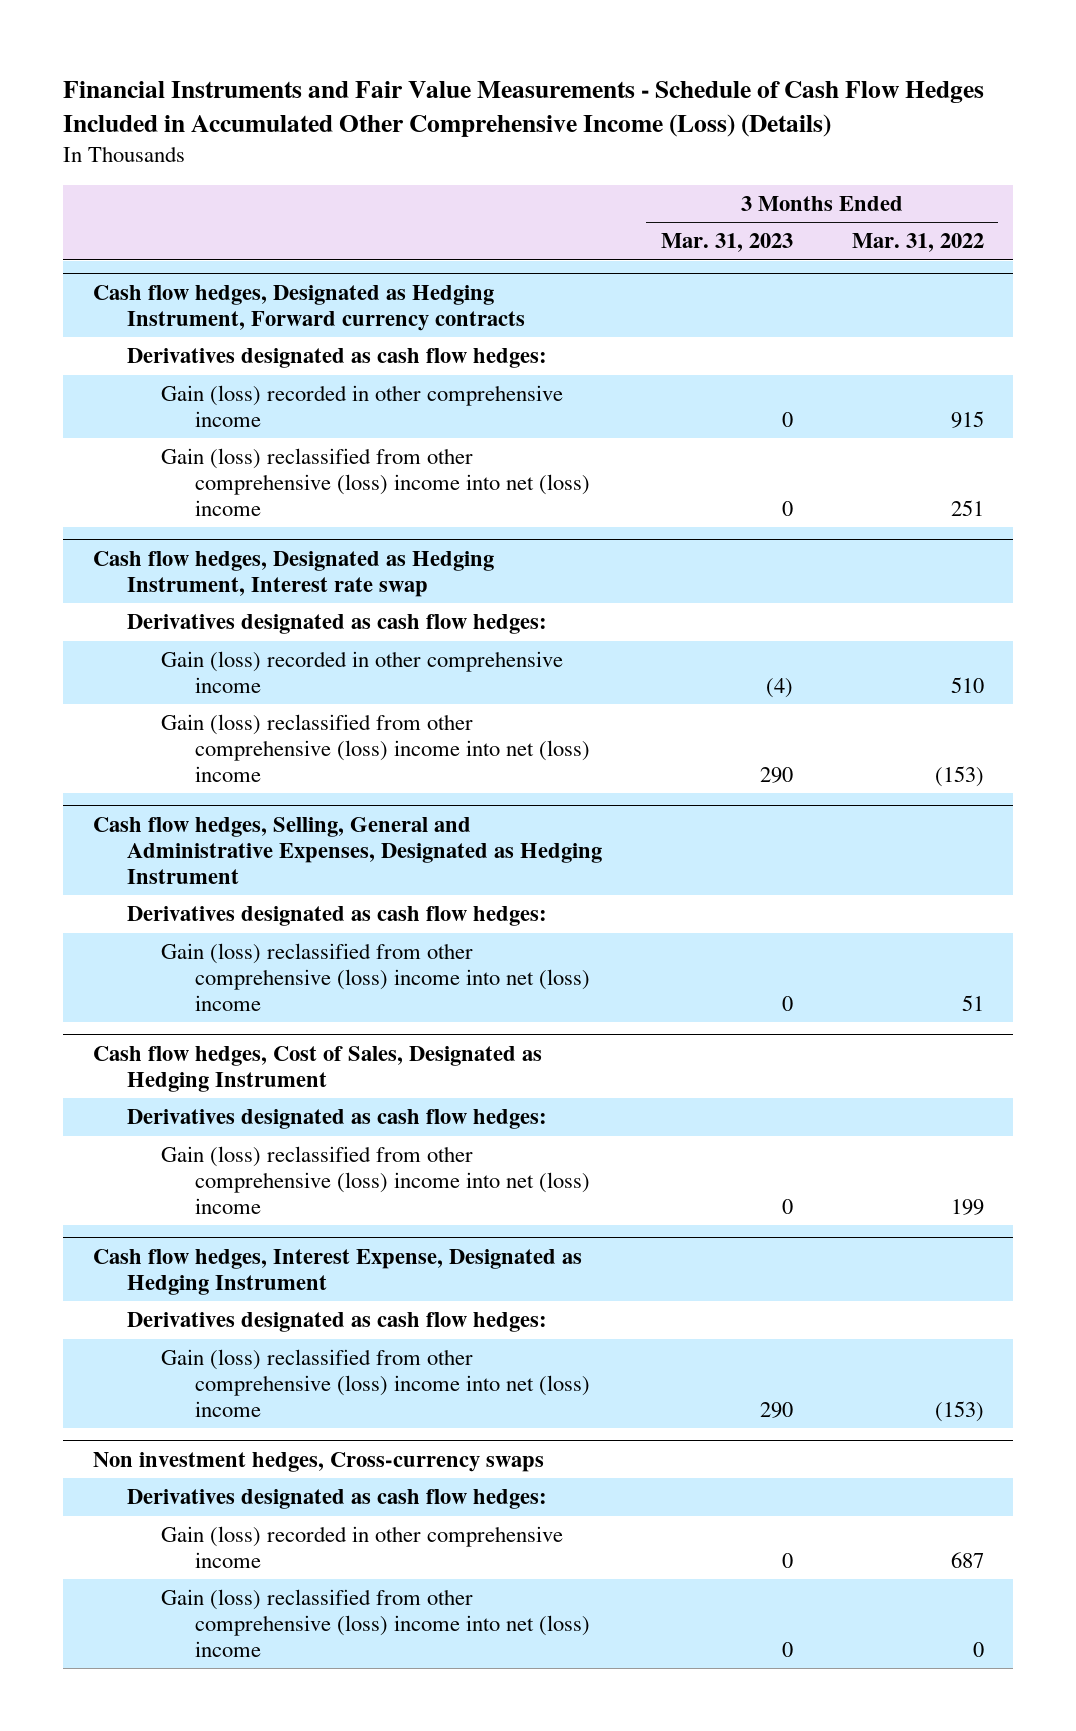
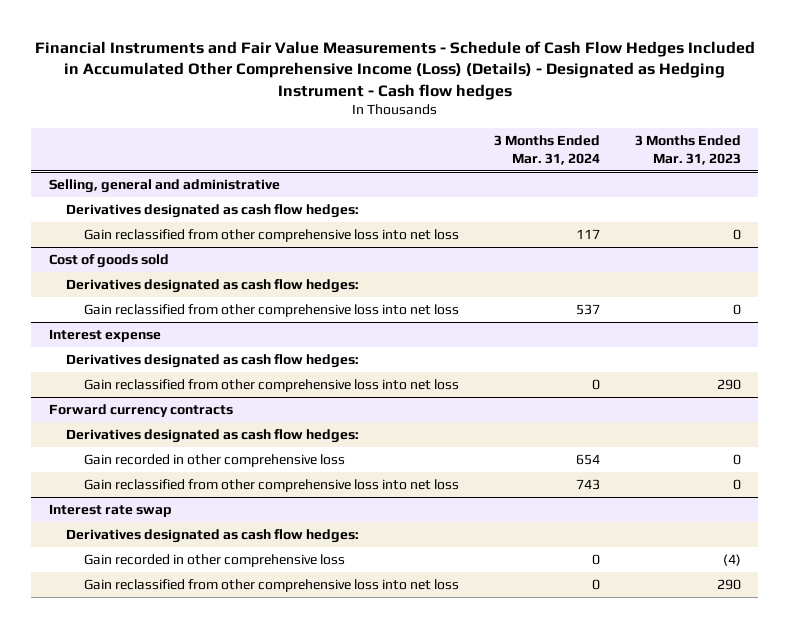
- Financial Instruments and Fair Value Measurements - Schedule of Cash Flow Hedges Included in Accumulated Other Comprehensive Income (Loss) (Details)
+ Financial Instruments and Fair Value Measurements - Schedule of Cash Flow Hedges Included in Accumulated Other Comprehensive Income (Loss) (Details) - Designated as Hedging Instrument - Cash flow hedges
- | 3 Months Ended Mar. 31, 2023 | 3 Months Ended Mar. 31, 2022
+ | 3 Months Ended Mar. 31, 2024 | 3 Months Ended Mar. 31, 2023
- Cash flow hedges, Designated as Hedging Instrument, Forward currency contracts
- Derivatives designated as cash flow hedges:
- Gain (loss) recorded in other comprehensive income | 0 | 915
- Gain (loss) reclassified from other comprehensive (loss) income into net (loss) income | 0 | 251
- Cash flow hedges, Designated as Hedging Instrument, Interest rate swap
+ Selling, general and administrative
- Gain (loss) recorded in other comprehensive income | (4) | 510
- Gain (loss) reclassified from other comprehensive (loss) income into net (loss) income | 290 | (153)
- Cash flow hedges, Selling, General and Administrative Expenses, Designated as Hedging Instrument
+ Gain reclassified from other comprehensive loss into net loss | 117 | 0
+ Cost of goods sold
- Gain (loss) reclassified from other comprehensive (loss) income into net (loss) income | 0 | 51
- Cash flow hedges, Cost of Sales, Designated as Hedging Instrument
+ Gain reclassified from other comprehensive loss into net loss | 537 | 0
+ Interest expense
- Gain (loss) reclassified from other comprehensive (loss) income into net (loss) income | 0 | 199
- Cash flow hedges, Interest Expense, Designated as Hedging Instrument
+ Gain reclassified from other comprehensive loss into net loss | 0 | 290
+ Forward currency contracts
- Gain (loss) reclassified from other comprehensive (loss) income into net (loss) income | 290 | (153)
- Non investment hedges, Cross-currency swaps
+ Gain recorded in other comprehensive loss | 654 | 0
+ Gain reclassified from other comprehensive loss into net loss | 743 | 0
+ Interest rate swap
- Gain (loss) recorded in other comprehensive income | 0 | 687
- Gain (loss) reclassified from other comprehensive (loss) income into net (loss) income | 0 | 0
+ Gain recorded in other comprehensive loss | 0 | (4)
+ Gain reclassified from other comprehensive loss into net loss | 0 | 290

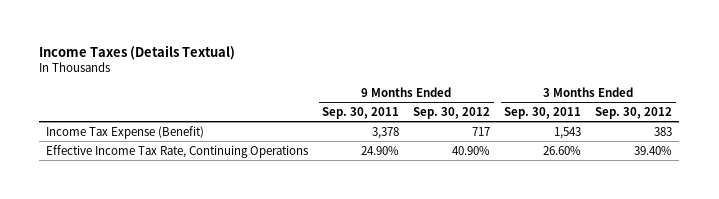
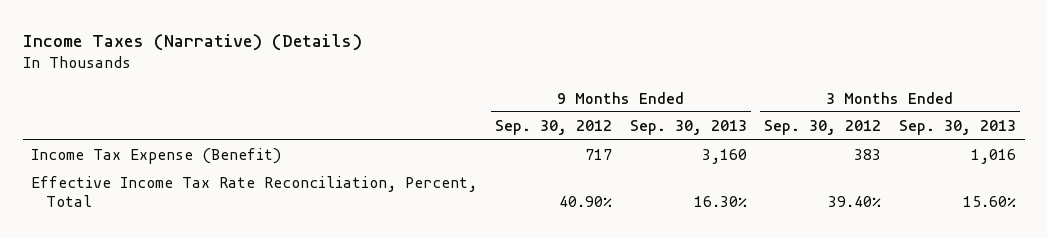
- Income Taxes (Details Textual)
+ Income Taxes (Narrative) (Details)
- | 9 Months Ended Sep. 30, 2011 | 9 Months Ended Sep. 30, 2012 | 3 Months Ended Sep. 30, 2011 | 3 Months Ended Sep. 30, 2012
+ | 9 Months Ended Sep. 30, 2012 | 9 Months Ended Sep. 30, 2013 | 3 Months Ended Sep. 30, 2012 | 3 Months Ended Sep. 30, 2013
- Effective Income Tax Rate, Continuing Operations | 24.90% | 40.90% | 26.60% | 39.40%
+ Effective Income Tax Rate Reconciliation, Percent, Total | 40.90% | 16.30% | 39.40% | 15.60%

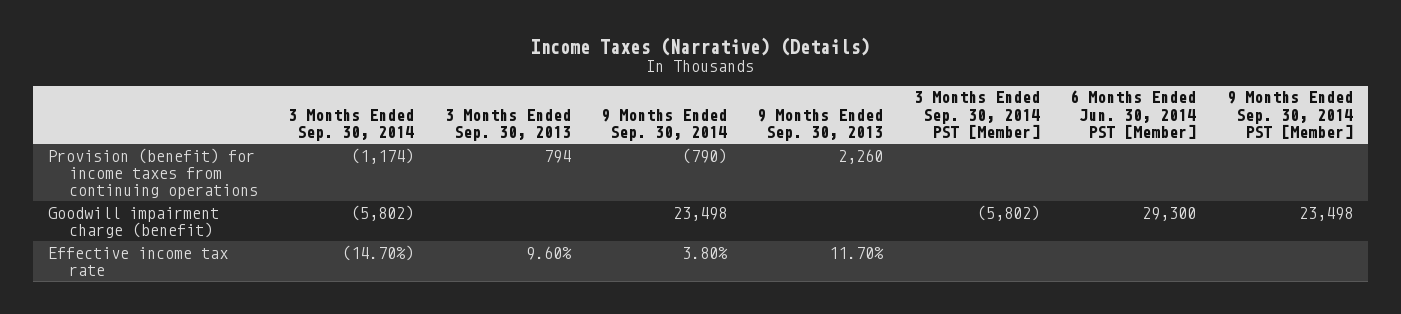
- | 9 Months Ended Sep. 30, 2012 | 9 Months Ended Sep. 30, 2013 | 3 Months Ended Sep. 30, 2012 | 3 Months Ended Sep. 30, 2013
+ | 3 Months Ended Sep. 30, 2014 | 3 Months Ended Sep. 30, 2013 | 9 Months Ended Sep. 30, 2014 | 9 Months Ended Sep. 30, 2013 | 3 Months Ended Sep. 30, 2014 PST [Member] | 6 Months Ended Jun. 30, 2014 PST [Member] | 9 Months Ended Sep. 30, 2014 PST [Member]
- Income Tax Expense (Benefit) | 717 | 3,160 | 383 | 1,016
- Effective Income Tax Rate Reconciliation, Percent, Total | 40.90% | 16.30% | 39.40% | 15.60%
+ Provision (benefit) for income taxes from continuing operations | (1,174) | 794 | (790) | 2,260 | | |
+ Goodwill impairment charge (benefit) | (5,802) | | 23,498 | | (5,802) | 29,300 | 23,498
+ Effective income tax rate | (14.70%) | 9.60% | 3.80% | 11.70% | | |

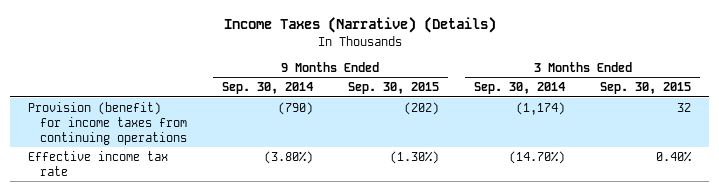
- | 3 Months Ended Sep. 30, 2014 | 3 Months Ended Sep. 30, 2013 | 9 Months Ended Sep. 30, 2014 | 9 Months Ended Sep. 30, 2013 | 3 Months Ended Sep. 30, 2014 PST [Member] | 6 Months Ended Jun. 30, 2014 PST [Member] | 9 Months Ended Sep. 30, 2014 PST [Member]
+ | 9 Months Ended Sep. 30, 2014 | 9 Months Ended Sep. 30, 2015 | 3 Months Ended Sep. 30, 2014 | 3 Months Ended Sep. 30, 2015
- Goodwill impairment charge (benefit) | (5,802) | | 23,498 | | (5,802) | 29,300 | 23,498
- Effective income tax rate | (14.70%) | 9.60% | 3.80% | 11.70% | | |
+ Effective income tax rate | (3.80%) | (1.30%) | (14.70%) | 0.40%

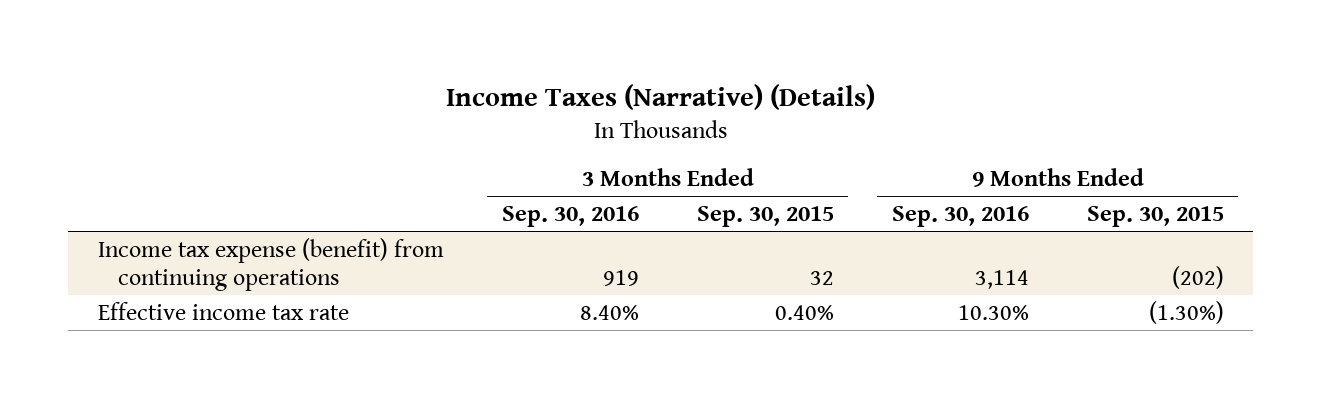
- | 9 Months Ended Sep. 30, 2014 | 9 Months Ended Sep. 30, 2015 | 3 Months Ended Sep. 30, 2014 | 3 Months Ended Sep. 30, 2015
+ | 3 Months Ended Sep. 30, 2016 | 3 Months Ended Sep. 30, 2015 | 9 Months Ended Sep. 30, 2016 | 9 Months Ended Sep. 30, 2015
- Provision (benefit) for income taxes from continuing operations | (790) | (202) | (1,174) | 32
+ Income tax expense (benefit) from continuing operations | 919 | 32 | 3,114 | (202)

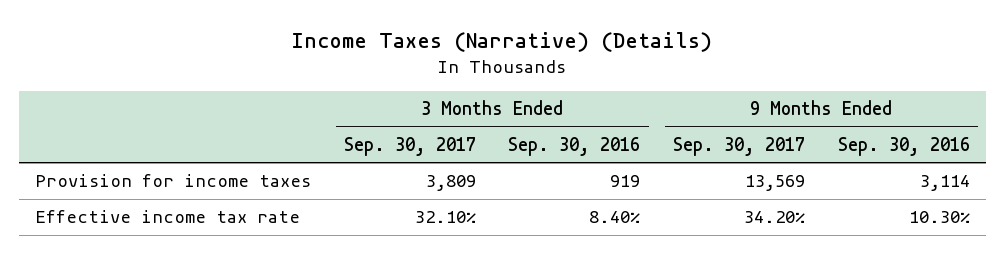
- | 3 Months Ended Sep. 30, 2016 | 3 Months Ended Sep. 30, 2015 | 9 Months Ended Sep. 30, 2016 | 9 Months Ended Sep. 30, 2015
+ | 3 Months Ended Sep. 30, 2017 | 3 Months Ended Sep. 30, 2016 | 9 Months Ended Sep. 30, 2017 | 9 Months Ended Sep. 30, 2016
- Income tax expense (benefit) from continuing operations | 919 | 32 | 3,114 | (202)
+ Provision for income taxes | 3,809 | 919 | 13,569 | 3,114

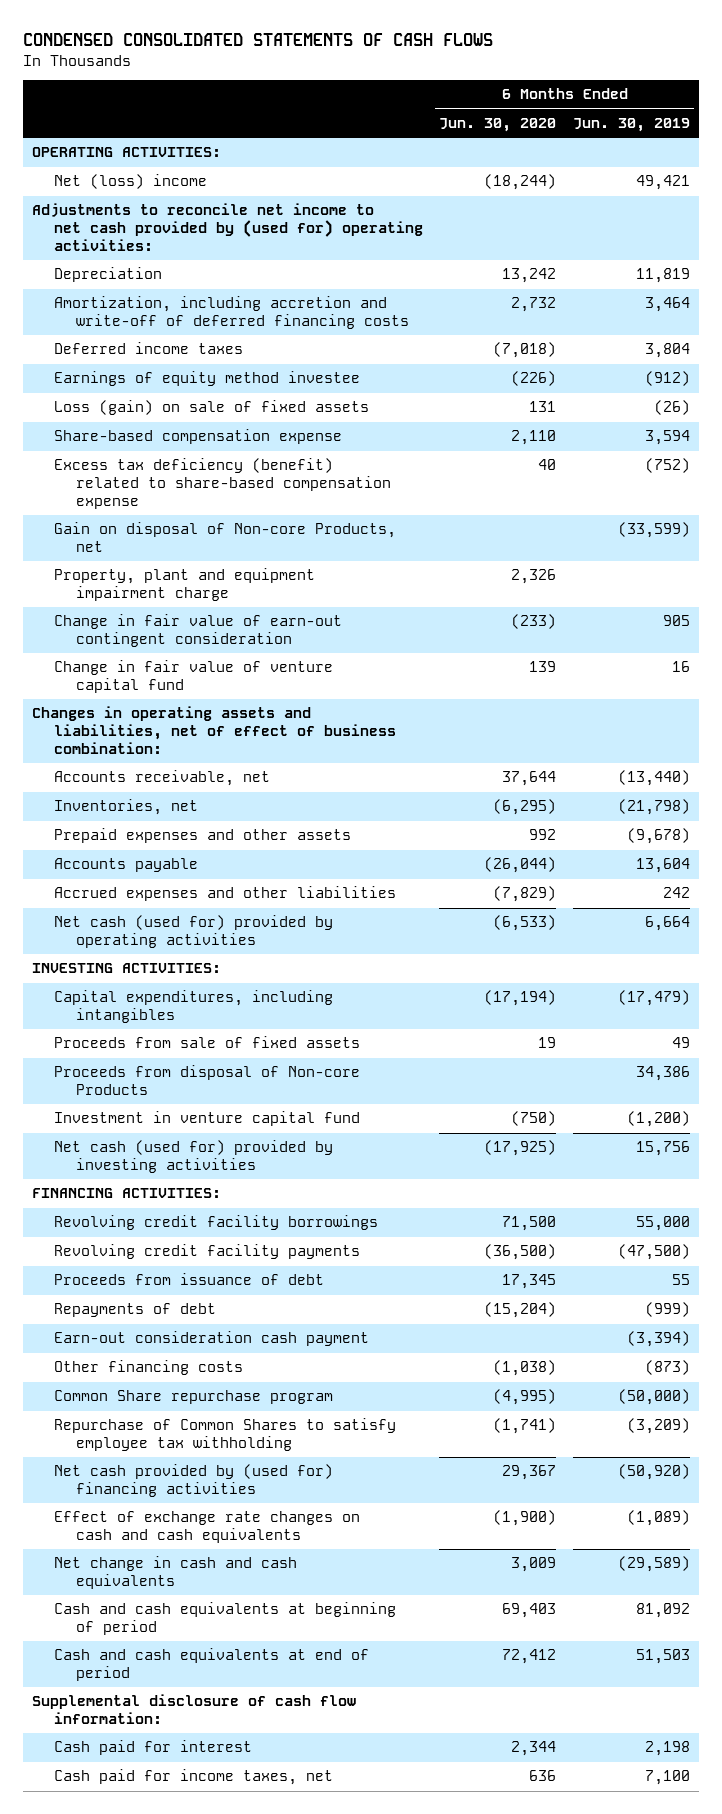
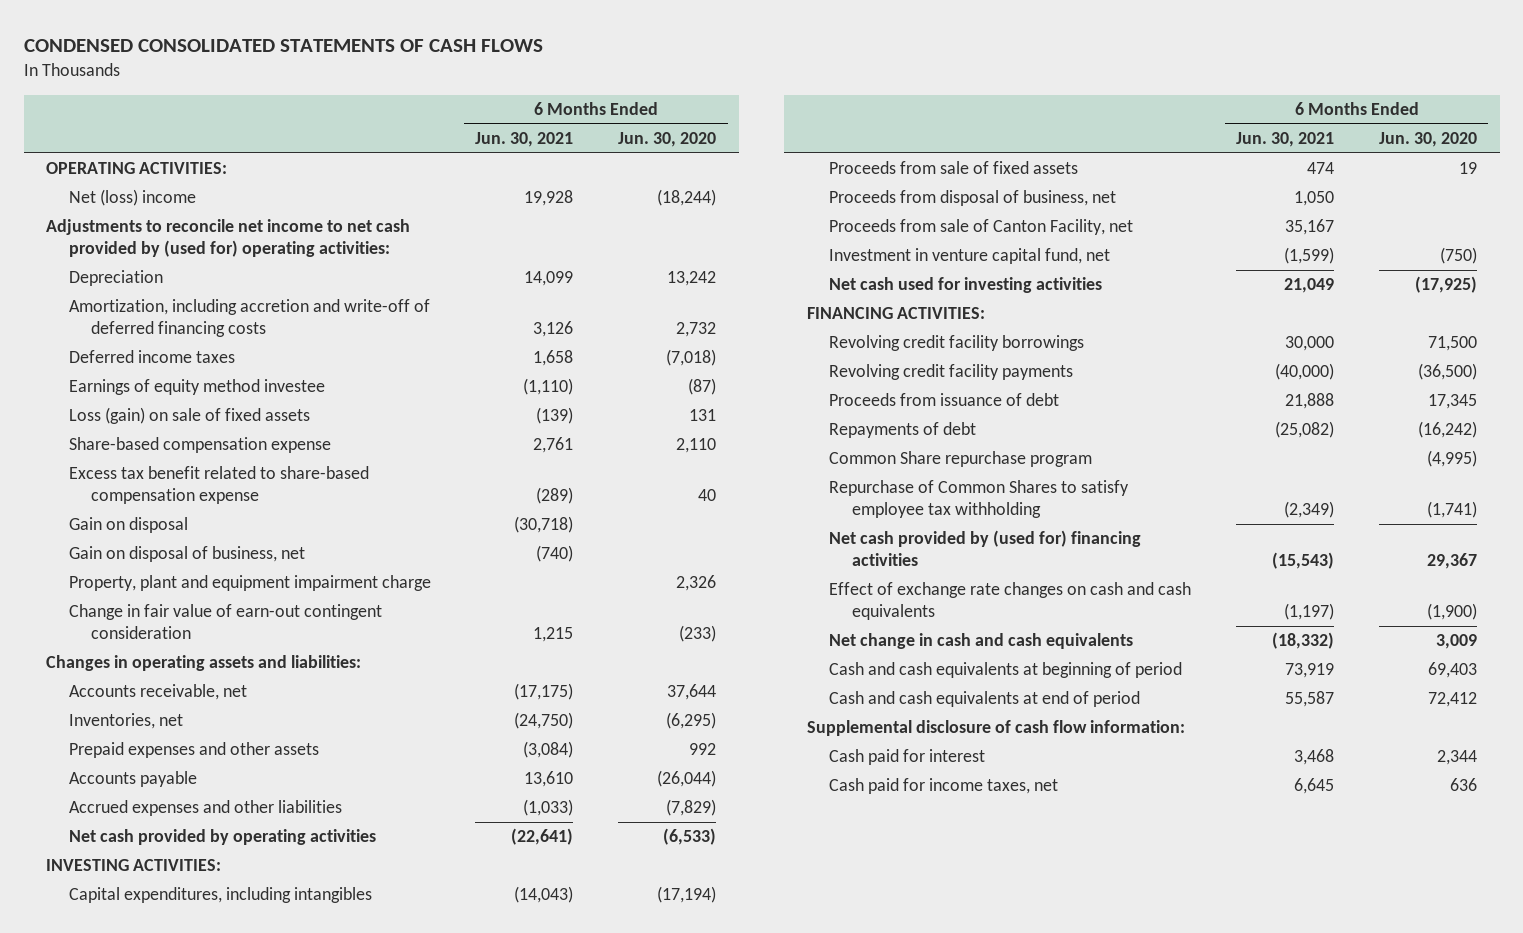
- | 6 Months Ended Jun. 30, 2020 | 6 Months Ended Jun. 30, 2019
+ | 6 Months Ended Jun. 30, 2021 | 6 Months Ended Jun. 30, 2020
- Earnings of equity method investee | (226) | (912)
+ Earnings of equity method investee | (1,110) | (87)
- Excess tax deficiency (benefit) related to share-based compensation expense | 40 | (752)
- Gain on disposal of Non-core Products, net | | (33,599)
+ Excess tax benefit related to share-based compensation expense | (289) | 40
+ Gain on disposal | (30,718) |
+ Gain on disposal of business, net | (740) |
- Change in fair value of venture capital fund | 139 | 16
- Changes in operating assets and liabilities, net of effect of business combination:
+ Changes in operating assets and liabilities:
- Net cash (used for) provided by operating activities | (6,533) | 6,664
+ Net cash provided by operating activities | (22,641) | (6,533)
- Proceeds from disposal of Non-core Products | | 34,386
- Investment in venture capital fund | (750) | (1,200)
- Net cash (used for) provided by investing activities | (17,925) | 15,756
+ Proceeds from disposal of business, net | 1,050 |
+ Proceeds from sale of Canton Facility, net | 35,167 |
+ Investment in venture capital fund, net | (1,599) | (750)
+ Net cash used for investing activities | 21,049 | (17,925)
- Repayments of debt | (15,204) | (999)
- Earn-out consideration cash payment | | (3,394)
- Other financing costs | (1,038) | (873)
+ Repayments of debt | (25,082) | (16,242)

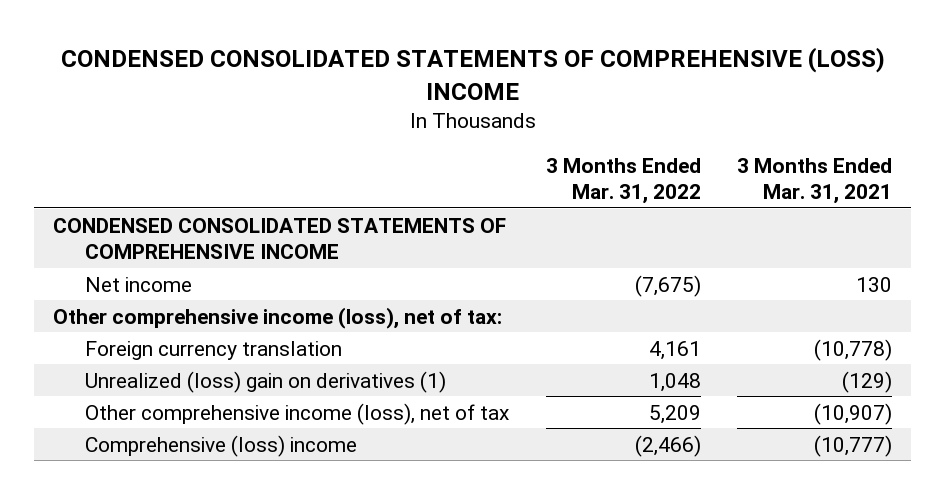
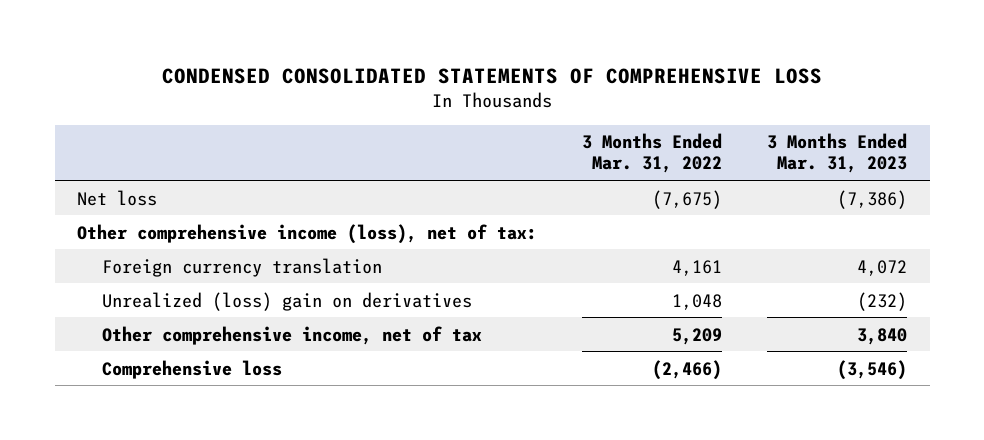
- CONDENSED CONSOLIDATED STATEMENTS OF COMPREHENSIVE (LOSS) INCOME
+ CONDENSED CONSOLIDATED STATEMENTS OF COMPREHENSIVE LOSS
- | 3 Months Ended Mar. 31, 2022 | 3 Months Ended Mar. 31, 2021
+ | 3 Months Ended Mar. 31, 2022 | 3 Months Ended Mar. 31, 2023
- CONDENSED CONSOLIDATED STATEMENTS OF COMPREHENSIVE INCOME
- Net income | (7,675) | 130
+ Net loss | (7,675) | (7,386)
- Unrealized (loss) gain on derivatives (1) | 1,048 | (129)
- Other comprehensive income (loss), net of tax | 5,209 | (10,907)
- Comprehensive (loss) income | (2,466) | (10,777)
+ Unrealized (loss) gain on derivatives | 1,048 | (232)
+ Other comprehensive income, net of tax | 5,209 | 3,840
+ Comprehensive loss | (2,466) | (3,546)

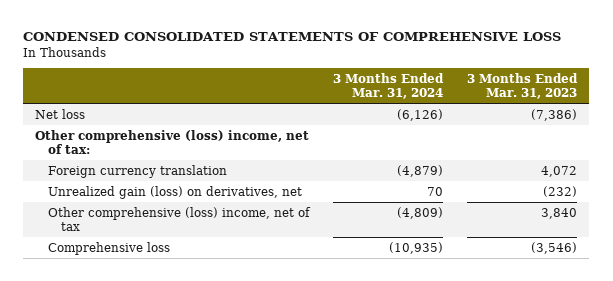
- | 3 Months Ended Mar. 31, 2022 | 3 Months Ended Mar. 31, 2023
+ | 3 Months Ended Mar. 31, 2024 | 3 Months Ended Mar. 31, 2023
- Other comprehensive income (loss), net of tax:
+ Other comprehensive (loss) income, net of tax:
- Unrealized (loss) gain on derivatives | 1,048 | (232)
- Other comprehensive income, net of tax | 5,209 | 3,840
+ Unrealized gain (loss) on derivatives, net | 70 | (232)
+ Other comprehensive (loss) income, net of tax | (4,809) | 3,840

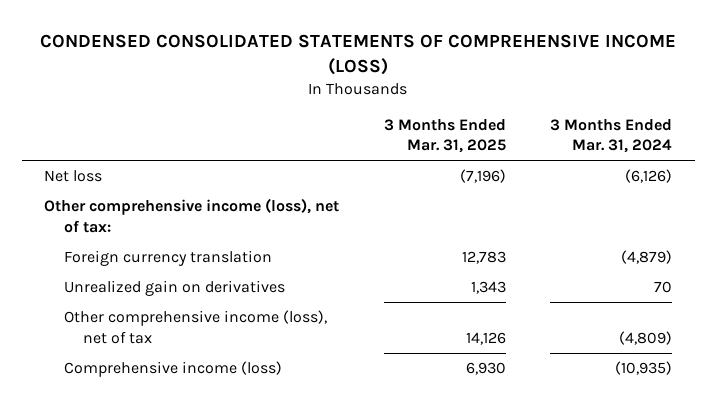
- CONDENSED CONSOLIDATED STATEMENTS OF COMPREHENSIVE LOSS
+ CONDENSED CONSOLIDATED STATEMENTS OF COMPREHENSIVE INCOME (LOSS)
- | 3 Months Ended Mar. 31, 2024 | 3 Months Ended Mar. 31, 2023
+ | 3 Months Ended Mar. 31, 2025 | 3 Months Ended Mar. 31, 2024
- Other comprehensive (loss) income, net of tax:
+ Other comprehensive income (loss), net of tax:
- Unrealized gain (loss) on derivatives, net | 70 | (232)
- Other comprehensive (loss) income, net of tax | (4,809) | 3,840
- Comprehensive loss | (10,935) | (3,546)
+ Unrealized gain on derivatives | 1,343 | 70
+ Other comprehensive income (loss), net of tax | 14,126 | (4,809)
+ Comprehensive income (loss) | 6,930 | (10,935)

